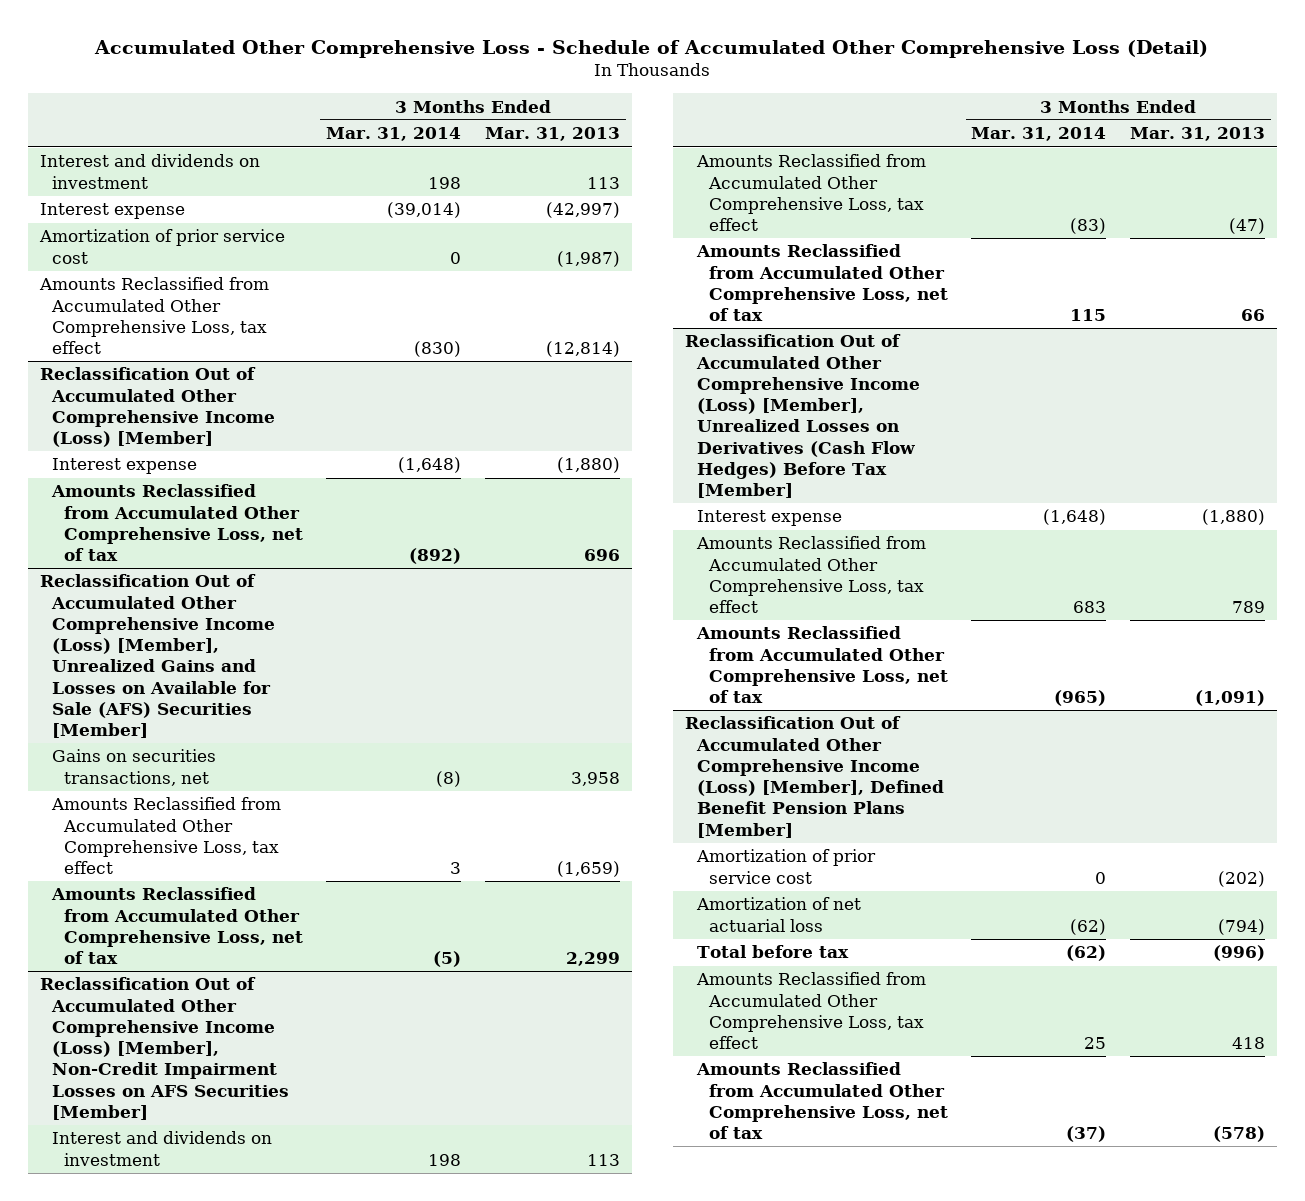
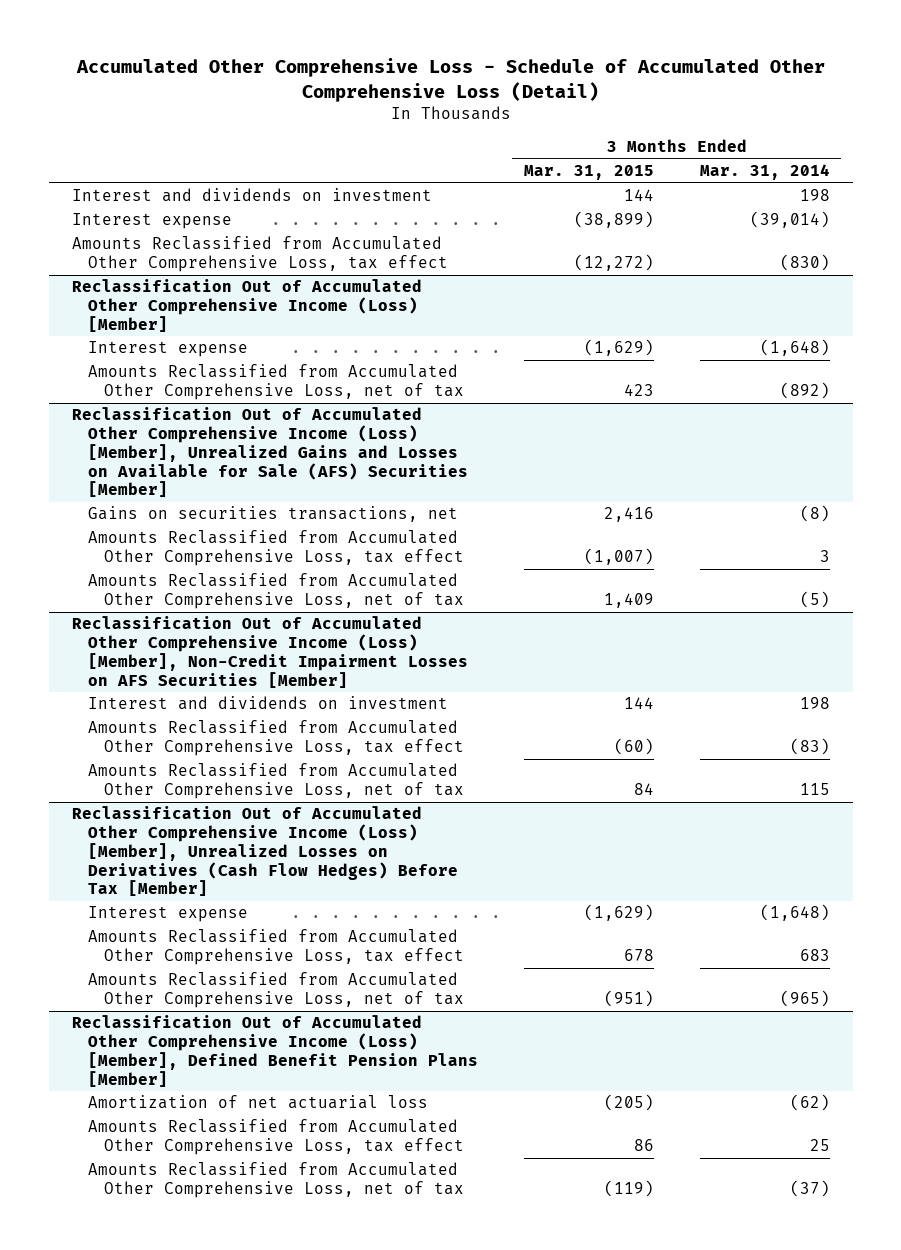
- | 3 Months Ended Mar. 31, 2014 | 3 Months Ended Mar. 31, 2013
+ | 3 Months Ended Mar. 31, 2015 | 3 Months Ended Mar. 31, 2014
- Amortization of prior service cost | 0 | (1,987)
@ Reclassification Out of Accumulated Other Comprehensive Income (Loss) [Member], Defined Benefit Pension Plans [Member]
- Amortization of prior service cost | 0 | (202)
- Total before tax | (62) | (996)

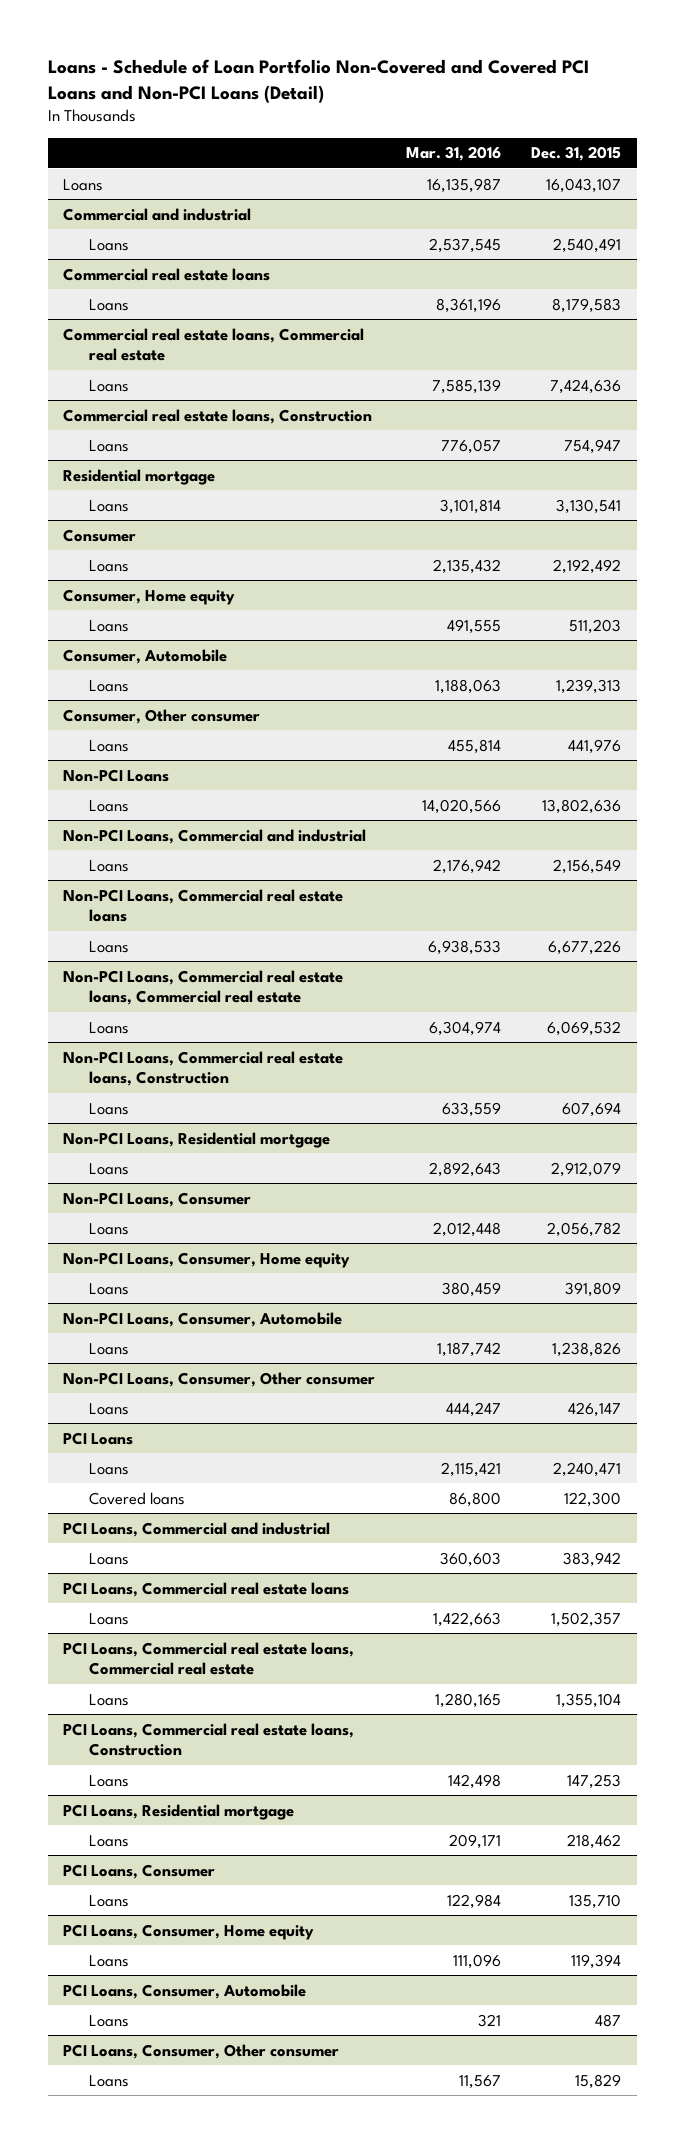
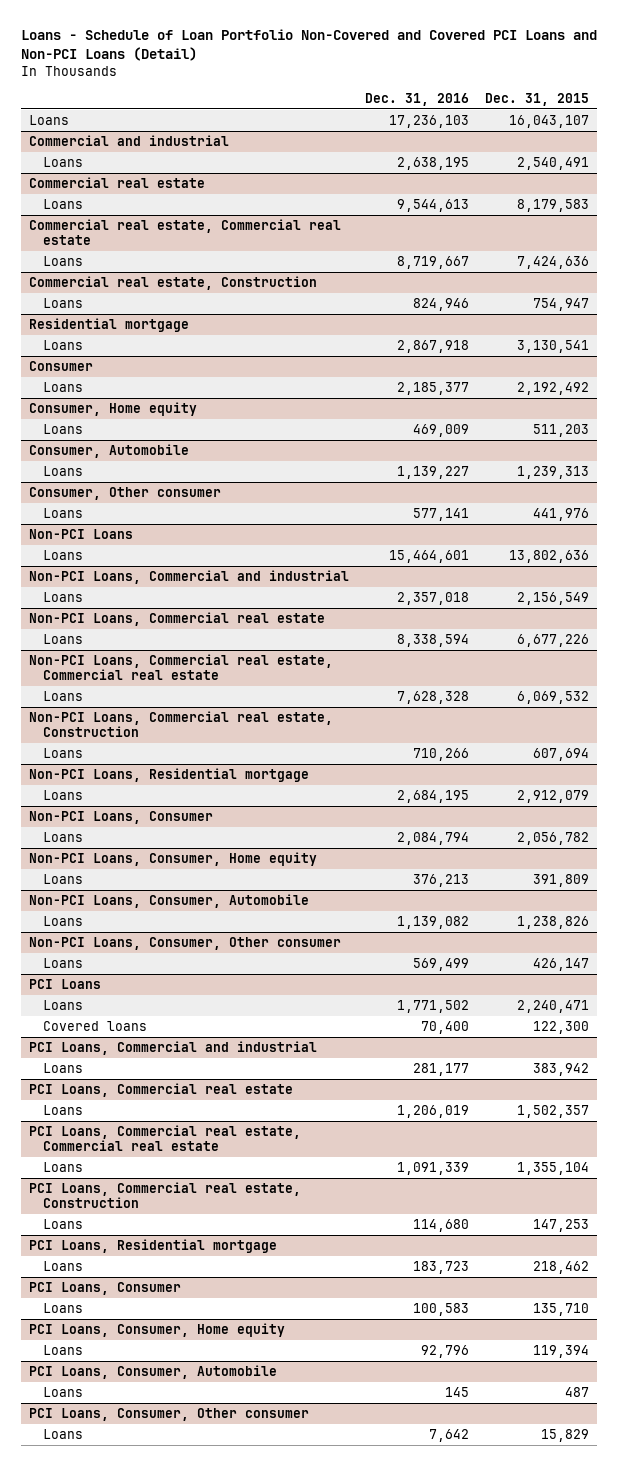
- | Mar. 31, 2016 | Dec. 31, 2015
+ | Dec. 31, 2016 | Dec. 31, 2015
- Commercial real estate loans
+ Commercial real estate
- Commercial real estate loans, Commercial real estate
+ Commercial real estate, Commercial real estate
- Commercial real estate loans, Construction
+ Commercial real estate, Construction
- Non-PCI Loans, Commercial real estate loans
+ Non-PCI Loans, Commercial real estate
- Non-PCI Loans, Commercial real estate loans, Commercial real estate
+ Non-PCI Loans, Commercial real estate, Commercial real estate
- Non-PCI Loans, Commercial real estate loans, Construction
+ Non-PCI Loans, Commercial real estate, Construction
- PCI Loans, Commercial real estate loans
+ PCI Loans, Commercial real estate
- PCI Loans, Commercial real estate loans, Commercial real estate
+ PCI Loans, Commercial real estate, Commercial real estate
- PCI Loans, Commercial real estate loans, Construction
+ PCI Loans, Commercial real estate, Construction

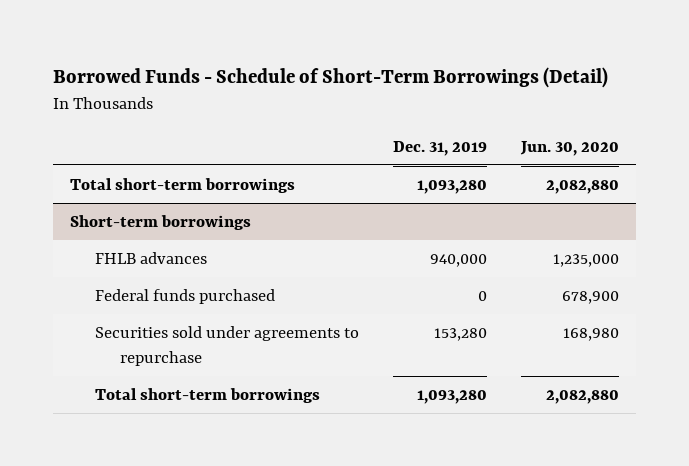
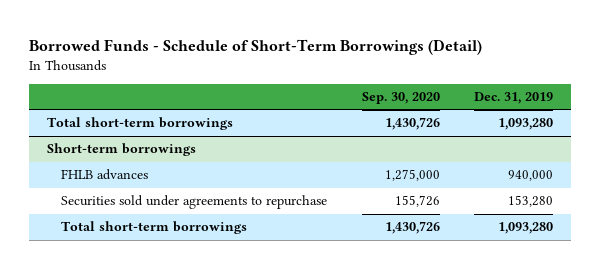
- | Dec. 31, 2019 | Jun. 30, 2020
+ | Sep. 30, 2020 | Dec. 31, 2019
@ Short-term borrowings
- Federal funds purchased | 0 | 678,900

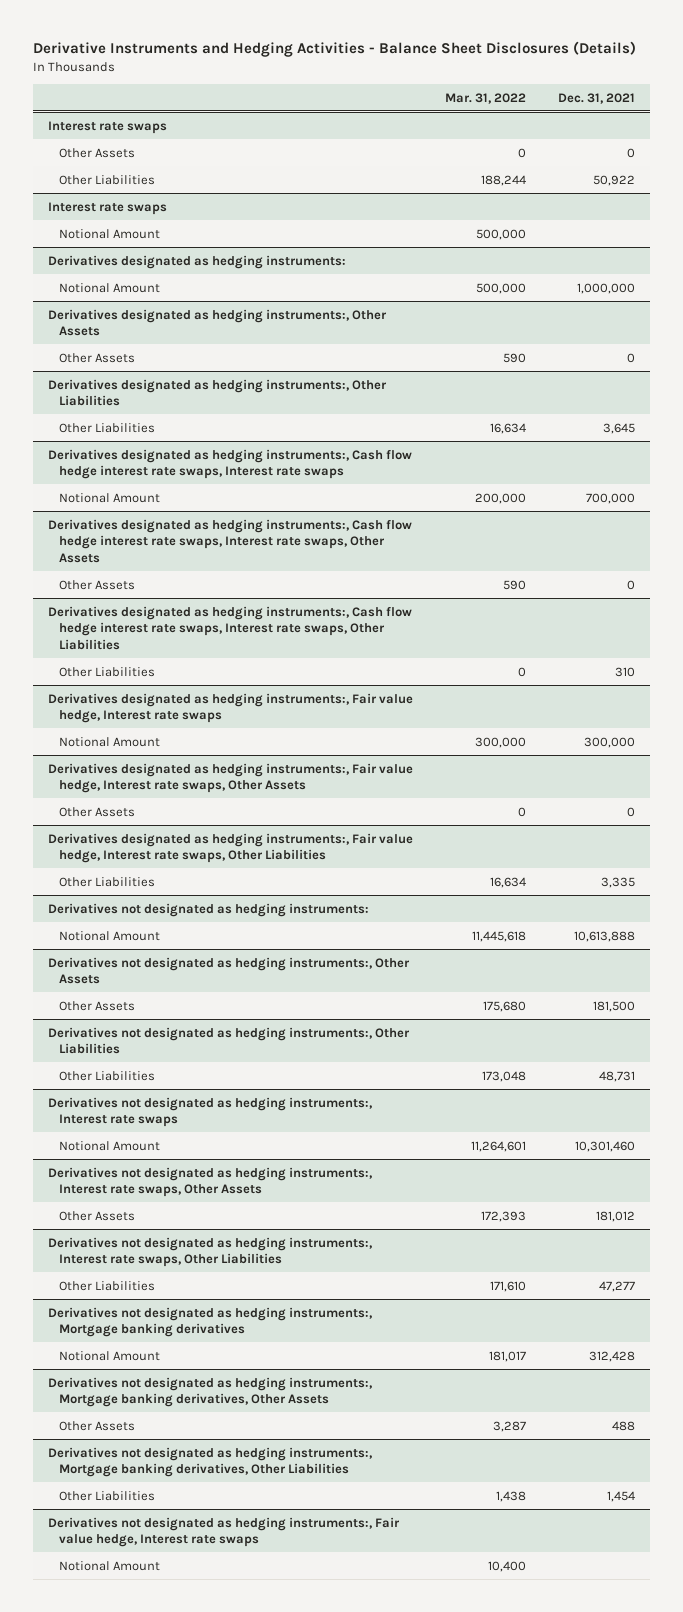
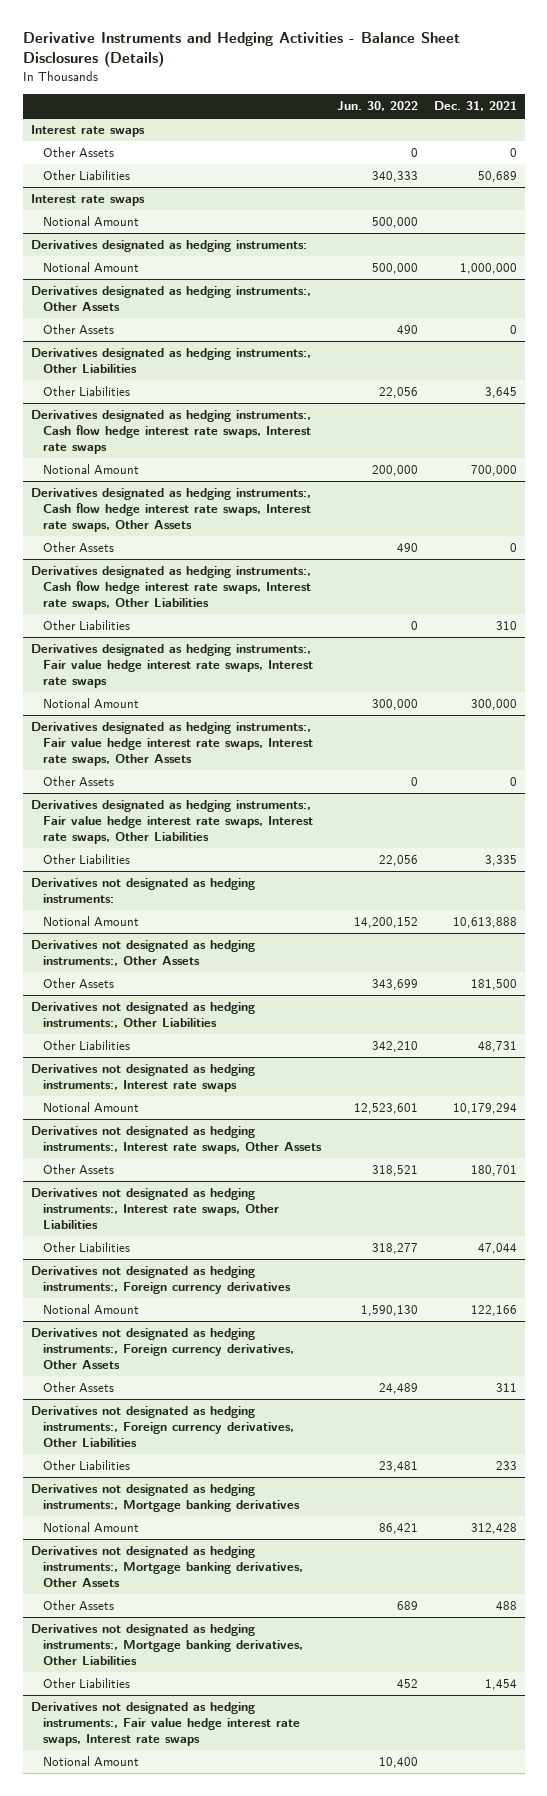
- | Mar. 31, 2022 | Dec. 31, 2021
+ | Jun. 30, 2022 | Dec. 31, 2021
@ Interest rate swaps
- Other Liabilities | 188,244 | 50,922
+ Other Liabilities | 340,333 | 50,689
- Derivatives designated as hedging instruments:, Fair value hedge, Interest rate swaps
+ Derivatives designated as hedging instruments:, Fair value hedge interest rate swaps, Interest rate swaps
- Derivatives designated as hedging instruments:, Fair value hedge, Interest rate swaps, Other Assets
+ Derivatives designated as hedging instruments:, Fair value hedge interest rate swaps, Interest rate swaps, Other Assets
- Derivatives designated as hedging instruments:, Fair value hedge, Interest rate swaps, Other Liabilities
+ Derivatives designated as hedging instruments:, Fair value hedge interest rate swaps, Interest rate swaps, Other Liabilities
@ Derivatives not designated as hedging instruments:, Interest rate swaps
- Notional Amount | 11,264,601 | 10,301,460
+ Notional Amount | 12,523,601 | 10,179,294
@ Derivatives not designated as hedging instruments:, Interest rate swaps, Other Assets
- Other Assets | 172,393 | 181,012
+ Other Assets | 318,521 | 180,701
@ Derivatives not designated as hedging instruments:, Interest rate swaps, Other Liabilities
- Other Liabilities | 171,610 | 47,277
+ Other Liabilities | 318,277 | 47,044
+ Derivatives not designated as hedging instruments:, Foreign currency derivatives
+ Notional Amount | 1,590,130 | 122,166
+ Derivatives not designated as hedging instruments:, Foreign currency derivatives, Other Assets
+ Other Assets | 24,489 | 311
+ Derivatives not designated as hedging instruments:, Foreign currency derivatives, Other Liabilities
+ Other Liabilities | 23,481 | 233
- Derivatives not designated as hedging instruments:, Fair value hedge, Interest rate swaps
+ Derivatives not designated as hedging instruments:, Fair value hedge interest rate swaps, Interest rate swaps

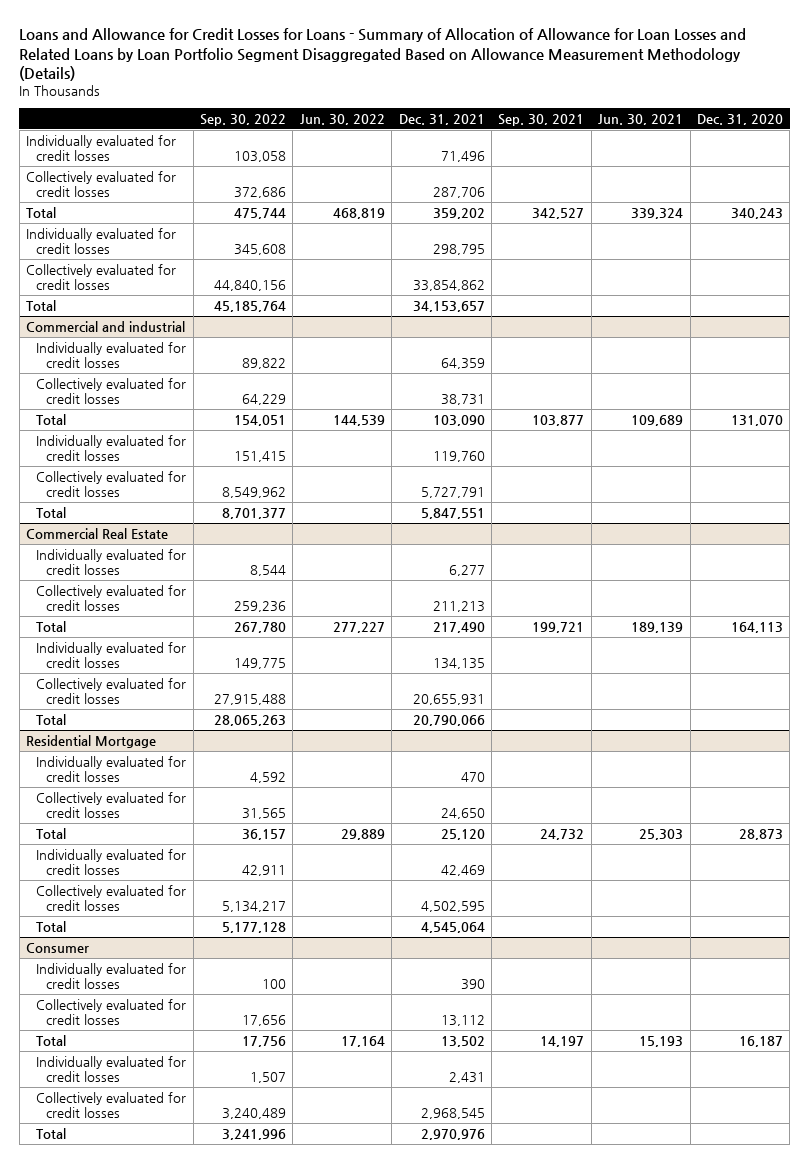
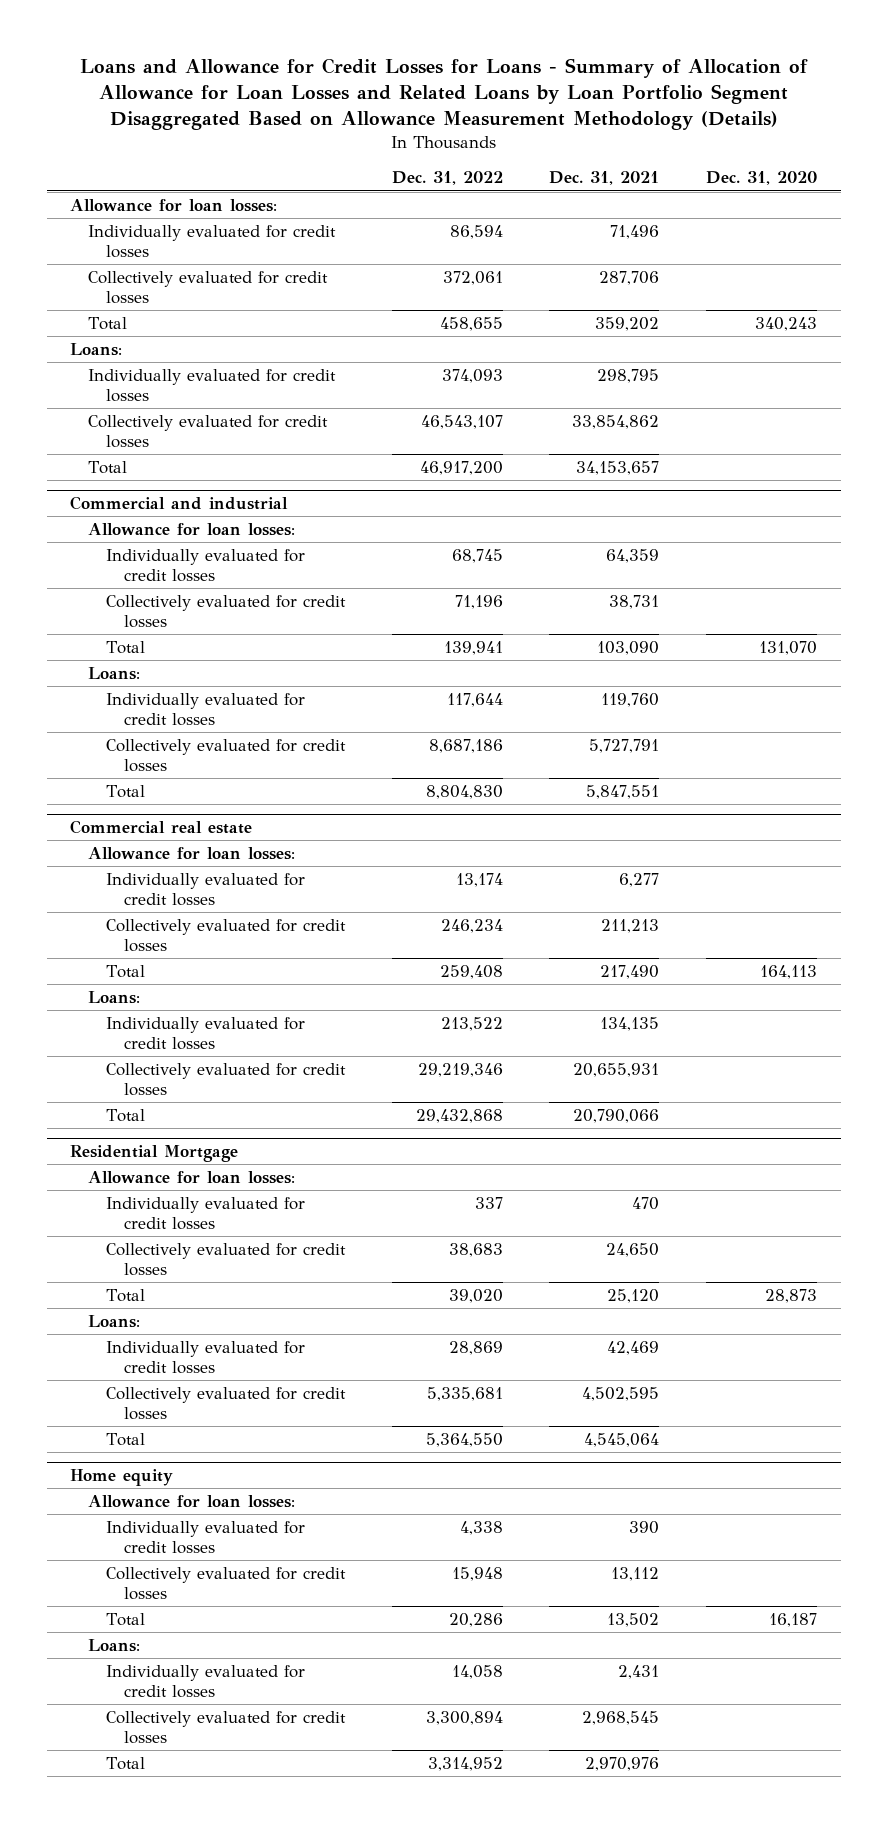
- | Sep. 30, 2022 | Jun. 30, 2022 | Dec. 31, 2021 | Sep. 30, 2021 | Jun. 30, 2021 | Dec. 31, 2020
+ | Dec. 31, 2022 | Dec. 31, 2021 | Dec. 31, 2020
+ Allowance for loan losses:
+ Loans:
@ Commercial and industrial
+ Allowance for loan losses:
+ Loans:
- Commercial Real Estate
+ Commercial real estate
+ Allowance for loan losses:
+ Loans:
@ Residential Mortgage
+ Allowance for loan losses:
+ Loans:
- Consumer
+ Home equity
+ Allowance for loan losses:
+ Loans:

